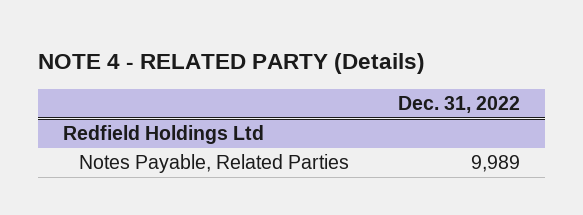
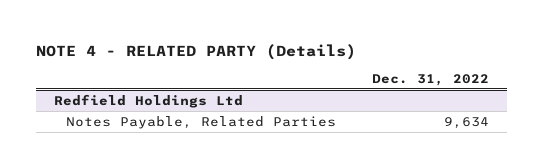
@ Redfield Holdings Ltd
- Notes Payable, Related Parties | 9,989
+ Notes Payable, Related Parties | 9,634

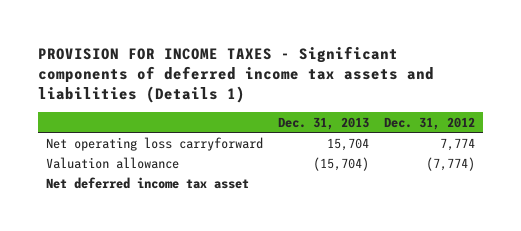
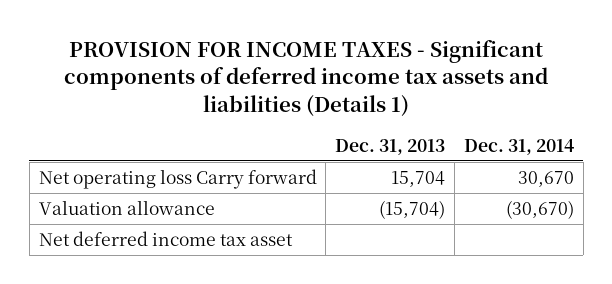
- | Dec. 31, 2013 | Dec. 31, 2012
+ | Dec. 31, 2013 | Dec. 31, 2014
- Net operating loss carryforward | 15,704 | 7,774
+ Net operating loss Carry forward | 15,704 | 30,670

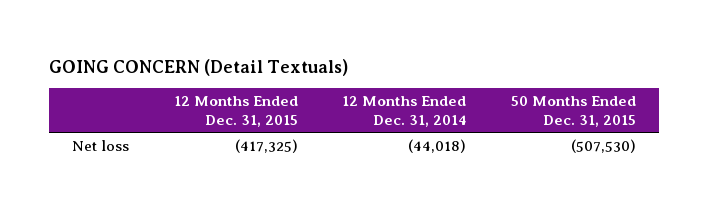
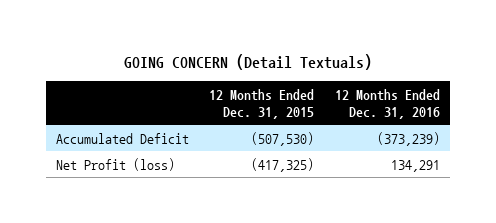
- | 12 Months Ended Dec. 31, 2015 | 12 Months Ended Dec. 31, 2014 | 50 Months Ended Dec. 31, 2015
+ | 12 Months Ended Dec. 31, 2015 | 12 Months Ended Dec. 31, 2016
- Net loss | (417,325) | (44,018) | (507,530)
+ Accumulated Deficit | (507,530) | (373,239)
+ Net Profit (loss) | (417,325) | 134,291

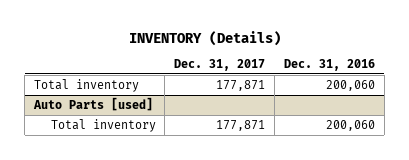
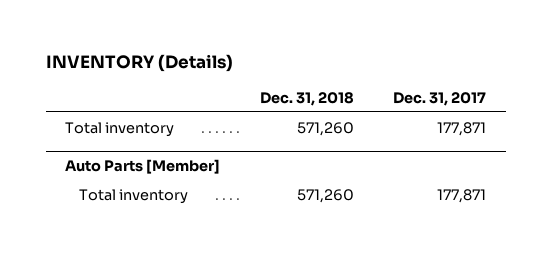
- | Dec. 31, 2017 | Dec. 31, 2016
+ | Dec. 31, 2018 | Dec. 31, 2017
- Auto Parts [used]
+ Auto Parts [Member]

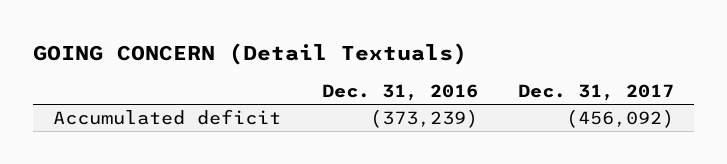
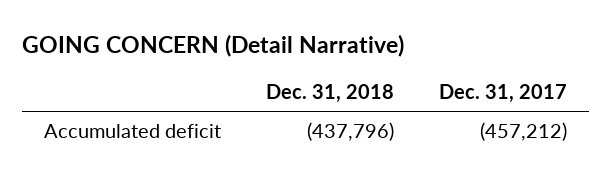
- GOING CONCERN (Detail Textuals)
+ GOING CONCERN (Detail Narrative)
- | Dec. 31, 2016 | Dec. 31, 2017
+ | Dec. 31, 2018 | Dec. 31, 2017
- Accumulated deficit | (373,239) | (456,092)
+ Accumulated deficit | (437,796) | (457,212)

